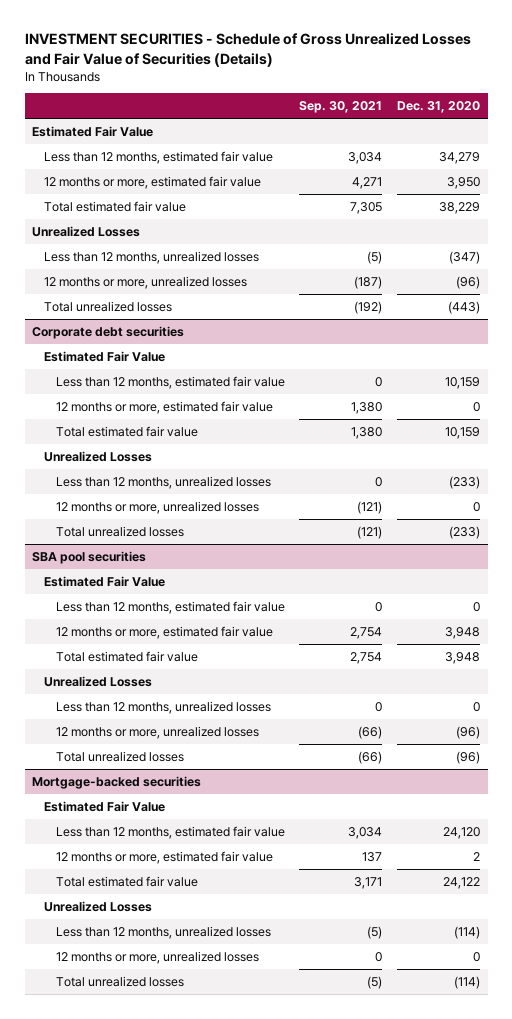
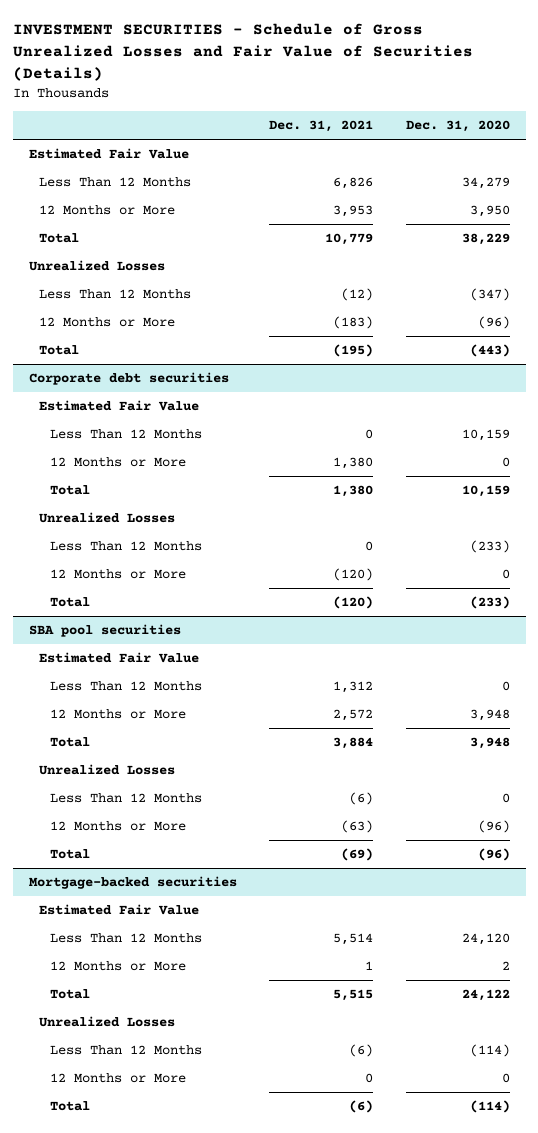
- | Sep. 30, 2021 | Dec. 31, 2020
+ | Dec. 31, 2021 | Dec. 31, 2020
- Less than 12 months, estimated fair value | 3,034 | 34,279
- 12 months or more, estimated fair value | 4,271 | 3,950
- Total estimated fair value | 7,305 | 38,229
+ Less Than 12 Months | 6,826 | 34,279
+ 12 Months or More | 3,953 | 3,950
+ Total | 10,779 | 38,229
- Less than 12 months, unrealized losses | (5) | (347)
- 12 months or more, unrealized losses | (187) | (96)
- Total unrealized losses | (192) | (443)
+ Less Than 12 Months | (12) | (347)
+ 12 Months or More | (183) | (96)
+ Total | (195) | (443)
@ Corporate debt securities
- Less than 12 months, estimated fair value | 0 | 10,159
- 12 months or more, estimated fair value | 1,380 | 0
- Total estimated fair value | 1,380 | 10,159
+ Less Than 12 Months | 0 | 10,159
+ 12 Months or More | 1,380 | 0
+ Total | 1,380 | 10,159
- Less than 12 months, unrealized losses | 0 | (233)
- 12 months or more, unrealized losses | (121) | 0
- Total unrealized losses | (121) | (233)
+ Less Than 12 Months | 0 | (233)
+ 12 Months or More | (120) | 0
+ Total | (120) | (233)
@ SBA pool securities
- Less than 12 months, estimated fair value | 0 | 0
- 12 months or more, estimated fair value | 2,754 | 3,948
- Total estimated fair value | 2,754 | 3,948
+ Less Than 12 Months | 1,312 | 0
+ 12 Months or More | 2,572 | 3,948
+ Total | 3,884 | 3,948
- Less than 12 months, unrealized losses | 0 | 0
- 12 months or more, unrealized losses | (66) | (96)
- Total unrealized losses | (66) | (96)
+ Less Than 12 Months | (6) | 0
+ 12 Months or More | (63) | (96)
+ Total | (69) | (96)
@ Mortgage-backed securities
- Less than 12 months, estimated fair value | 3,034 | 24,120
- 12 months or more, estimated fair value | 137 | 2
- Total estimated fair value | 3,171 | 24,122
+ Less Than 12 Months | 5,514 | 24,120
+ 12 Months or More | 1 | 2
+ Total | 5,515 | 24,122
- Less than 12 months, unrealized losses | (5) | (114)
- 12 months or more, unrealized losses | 0 | 0
- Total unrealized losses | (5) | (114)
+ Less Than 12 Months | (6) | (114)
+ 12 Months or More | 0 | 0
+ Total | (6) | (114)

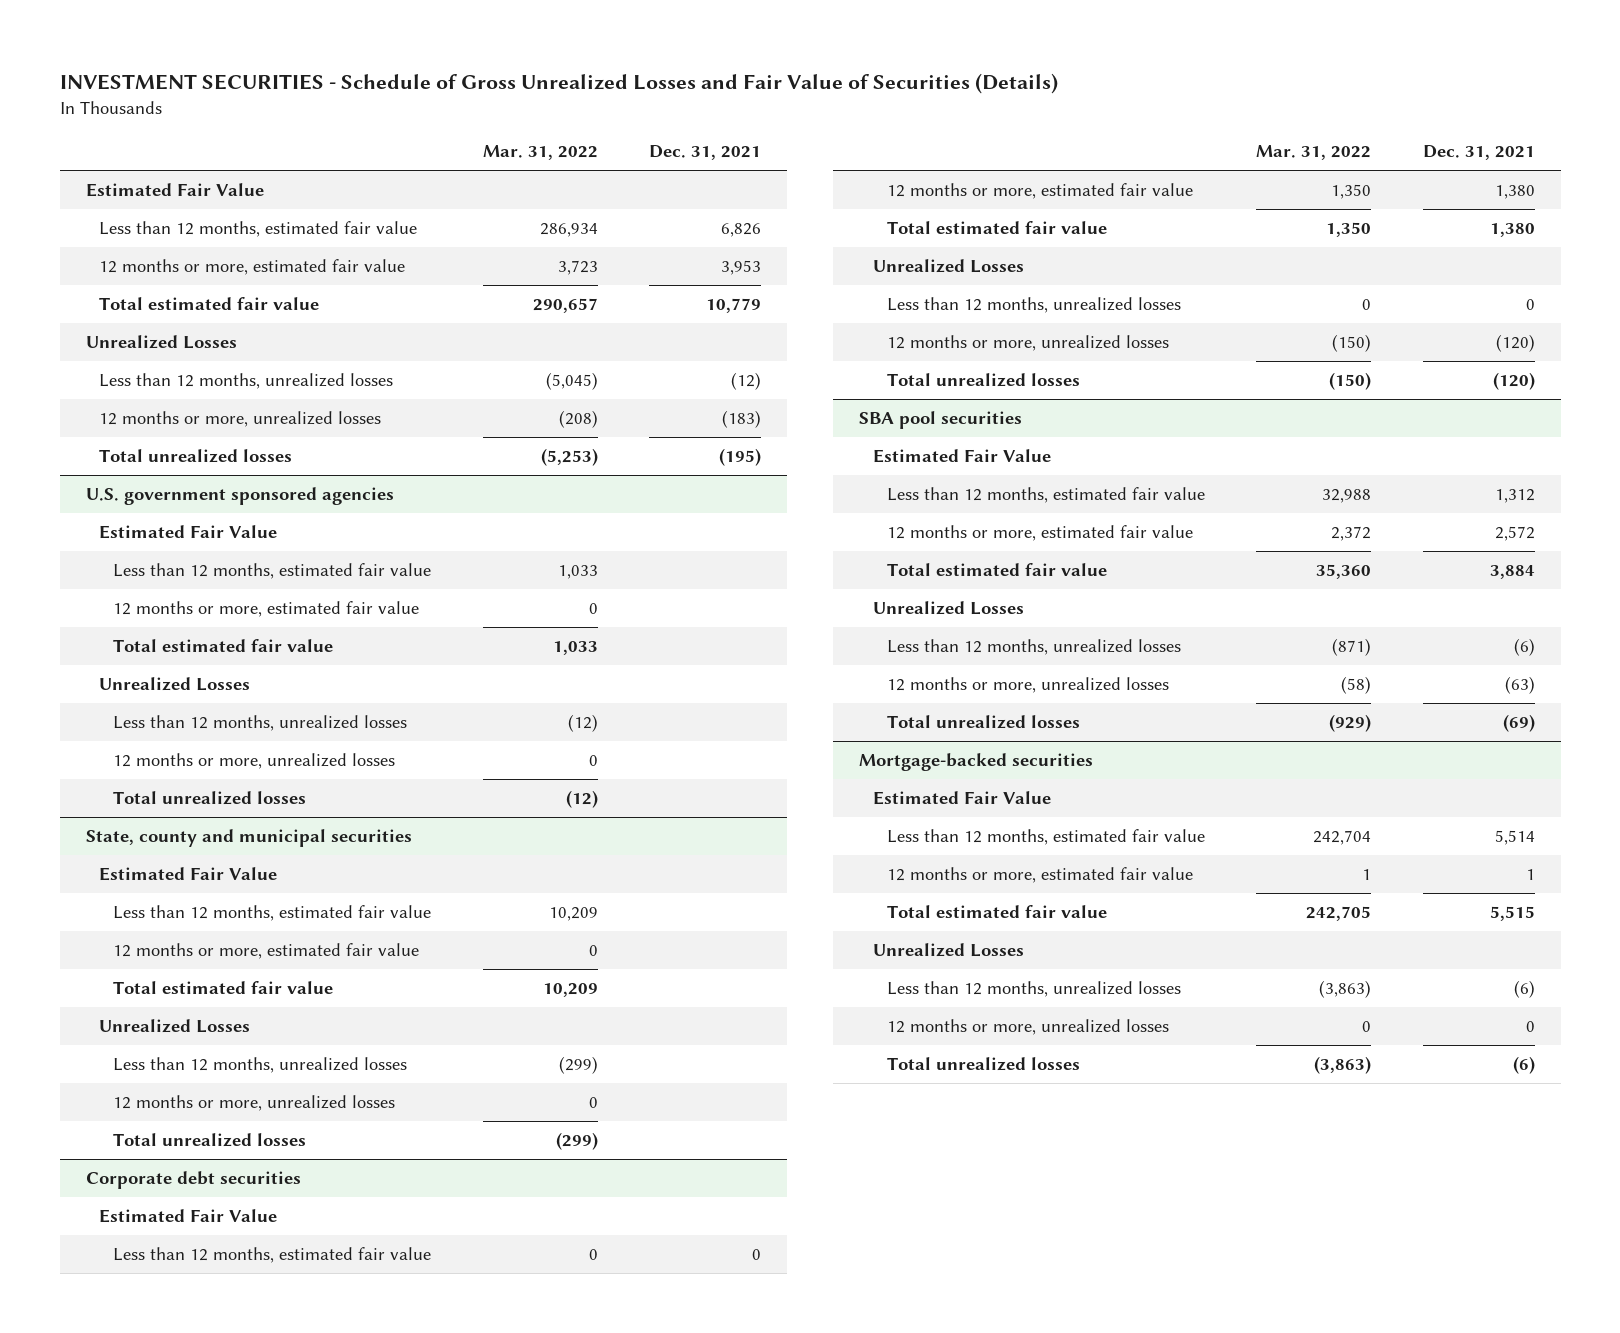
- | Dec. 31, 2021 | Dec. 31, 2020
+ | Mar. 31, 2022 | Dec. 31, 2021
- Less Than 12 Months | 6,826 | 34,279
- 12 Months or More | 3,953 | 3,950
- Total | 10,779 | 38,229
+ Less than 12 months, estimated fair value | 286,934 | 6,826
+ 12 months or more, estimated fair value | 3,723 | 3,953
+ Total estimated fair value | 290,657 | 10,779
- Less Than 12 Months | (12) | (347)
- 12 Months or More | (183) | (96)
- Total | (195) | (443)
+ Less than 12 months, unrealized losses | (5,045) | (12)
+ 12 months or more, unrealized losses | (208) | (183)
+ Total unrealized losses | (5,253) | (195)
+ U.S. government sponsored agencies
+ Estimated Fair Value
+ Less than 12 months, estimated fair value | 1,033 |
+ 12 months or more, estimated fair value | 0 |
+ Total estimated fair value | 1,033 |
+ Unrealized Losses
+ Less than 12 months, unrealized losses | (12) |
+ 12 months or more, unrealized losses | 0 |
+ Total unrealized losses | (12) |
+ State, county and municipal securities
+ Estimated Fair Value
+ Less than 12 months, estimated fair value | 10,209 |
+ 12 months or more, estimated fair value | 0 |
+ Total estimated fair value | 10,209 |
+ Unrealized Losses
+ Less than 12 months, unrealized losses | (299) |
+ 12 months or more, unrealized losses | 0 |
+ Total unrealized losses | (299) |
@ Corporate debt securities
- Less Than 12 Months | 0 | 10,159
- 12 Months or More | 1,380 | 0
- Total | 1,380 | 10,159
+ Less than 12 months, estimated fair value | 0 | 0
+ 12 months or more, estimated fair value | 1,350 | 1,380
+ Total estimated fair value | 1,350 | 1,380
- Less Than 12 Months | 0 | (233)
- 12 Months or More | (120) | 0
- Total | (120) | (233)
+ Less than 12 months, unrealized losses | 0 | 0
+ 12 months or more, unrealized losses | (150) | (120)
+ Total unrealized losses | (150) | (120)
@ SBA pool securities
- Less Than 12 Months | 1,312 | 0
- 12 Months or More | 2,572 | 3,948
- Total | 3,884 | 3,948
+ Less than 12 months, estimated fair value | 32,988 | 1,312
+ 12 months or more, estimated fair value | 2,372 | 2,572
+ Total estimated fair value | 35,360 | 3,884
- Less Than 12 Months | (6) | 0
- 12 Months or More | (63) | (96)
- Total | (69) | (96)
+ Less than 12 months, unrealized losses | (871) | (6)
+ 12 months or more, unrealized losses | (58) | (63)
+ Total unrealized losses | (929) | (69)
@ Mortgage-backed securities
- Less Than 12 Months | 5,514 | 24,120
- 12 Months or More | 1 | 2
- Total | 5,515 | 24,122
+ Less than 12 months, estimated fair value | 242,704 | 5,514
+ 12 months or more, estimated fair value | 1 | 1
+ Total estimated fair value | 242,705 | 5,515
- Less Than 12 Months | (6) | (114)
- 12 Months or More | 0 | 0
- Total | (6) | (114)
+ Less than 12 months, unrealized losses | (3,863) | (6)
+ 12 months or more, unrealized losses | 0 | 0
+ Total unrealized losses | (3,863) | (6)

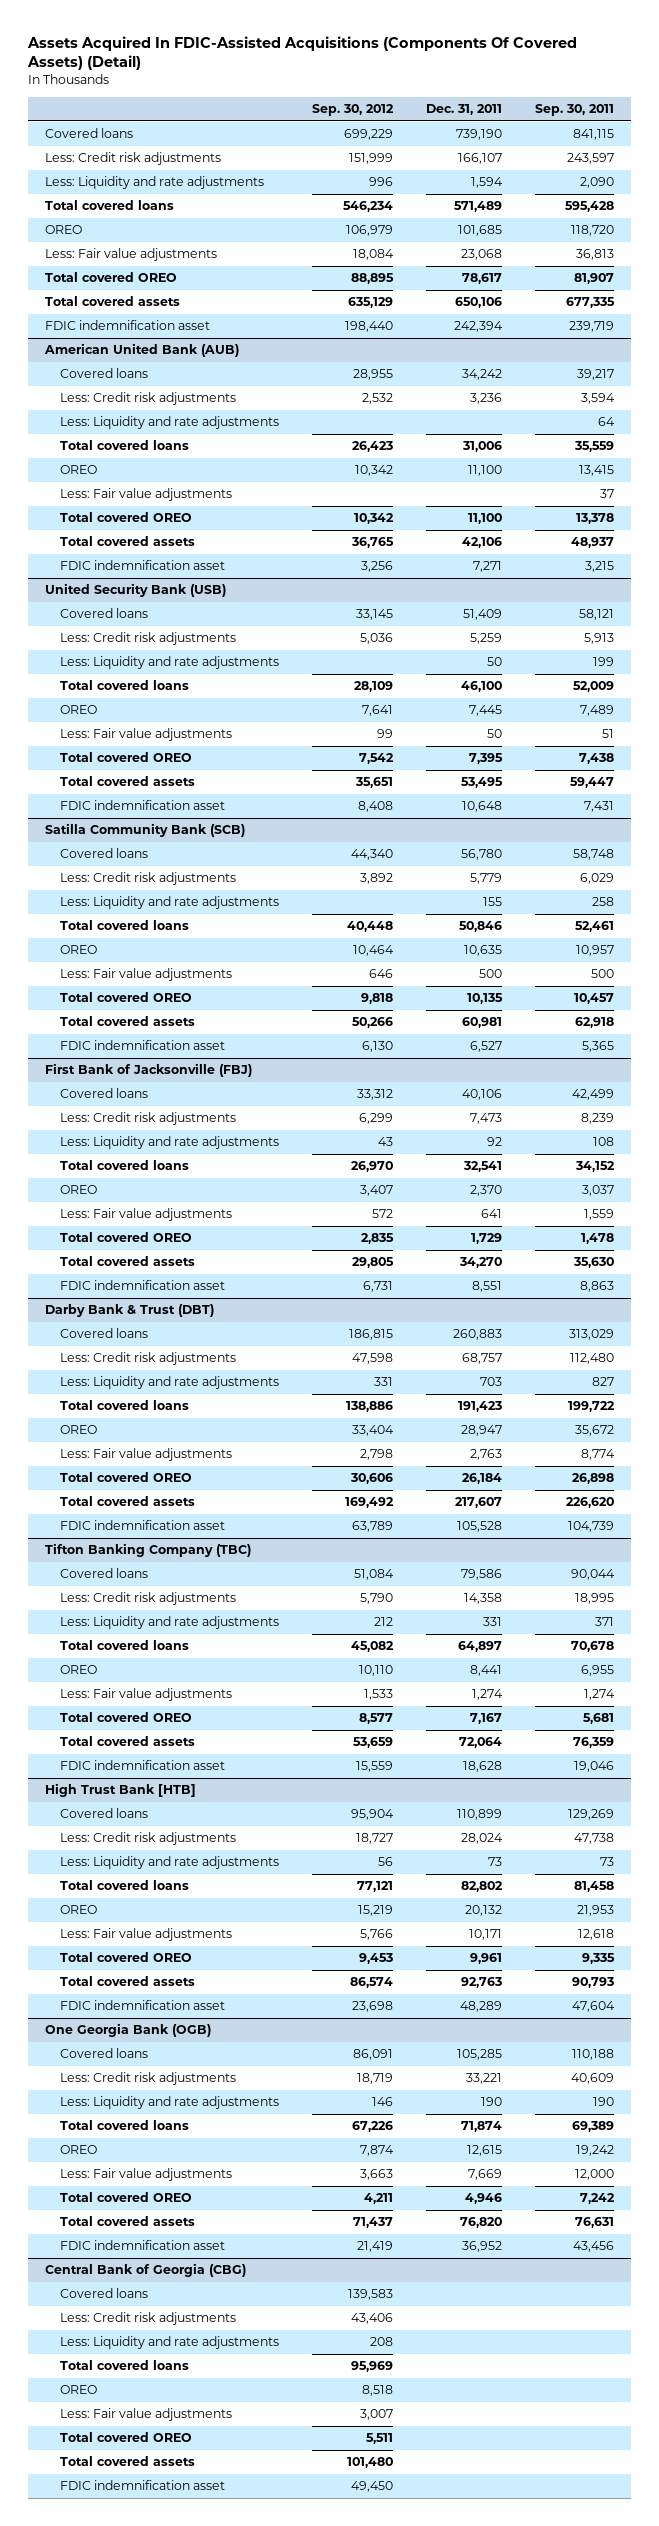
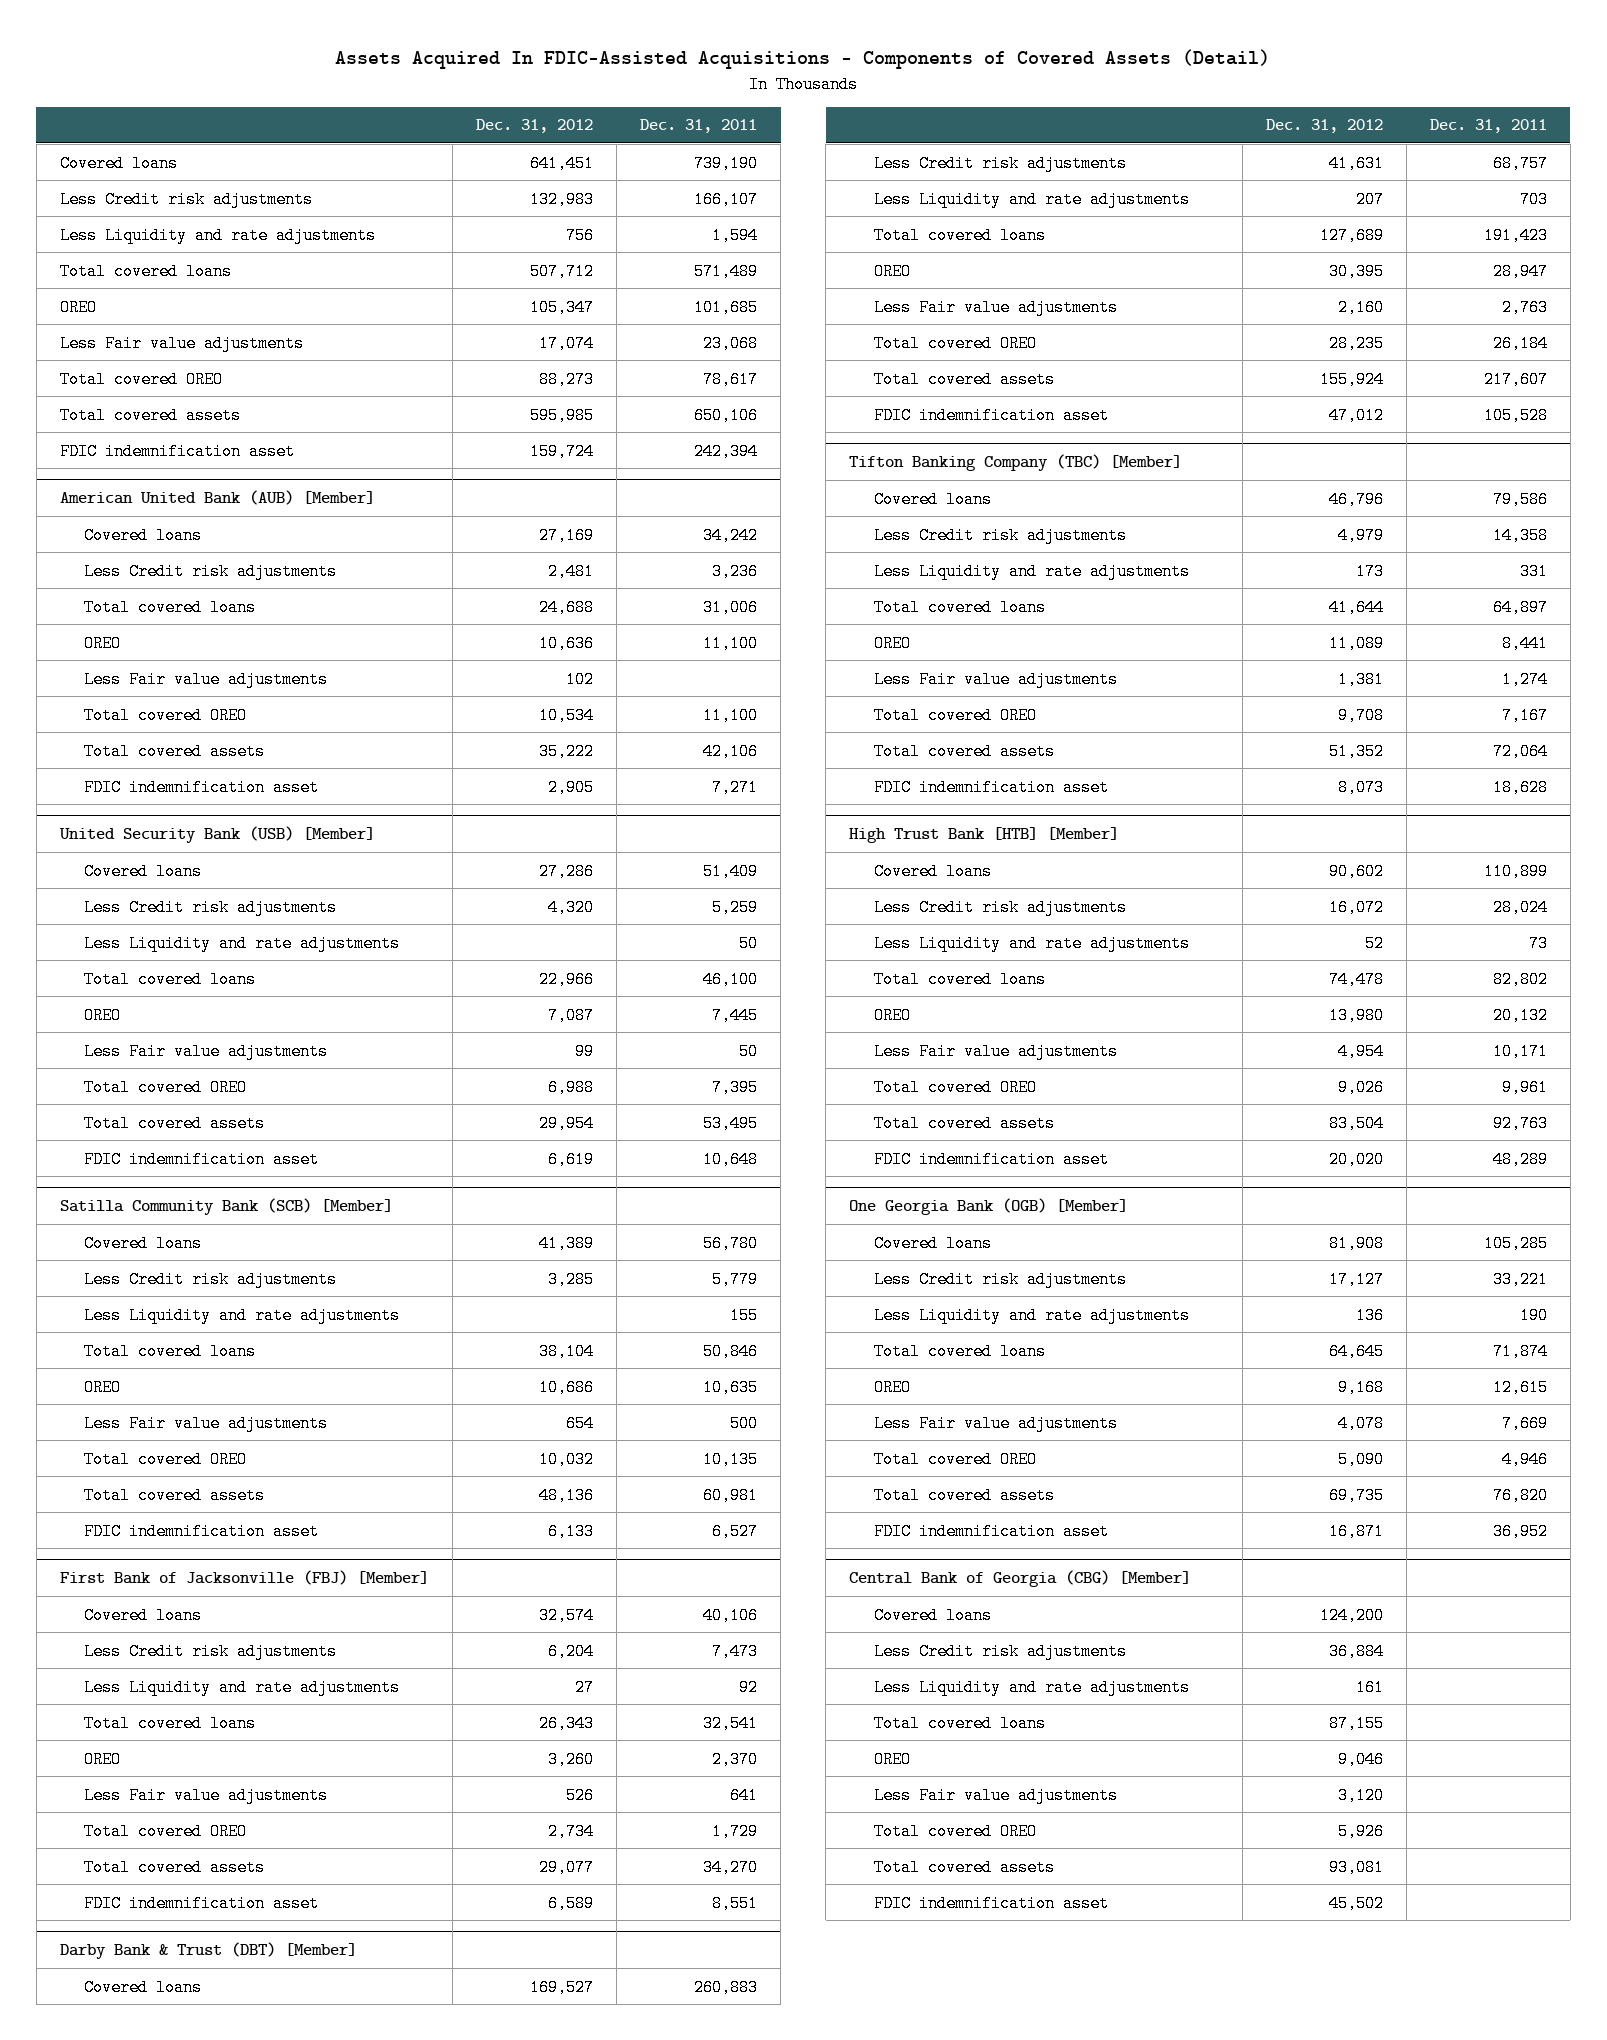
- Assets Acquired In FDIC-Assisted Acquisitions (Components Of Covered Assets) (Detail)
+ Assets Acquired In FDIC-Assisted Acquisitions - Components of Covered Assets (Detail)
- | Sep. 30, 2012 | Dec. 31, 2011 | Sep. 30, 2011
+ | Dec. 31, 2012 | Dec. 31, 2011
- Less: Credit risk adjustments | 151,999 | 166,107 | 243,597
- Less: Liquidity and rate adjustments | 996 | 1,594 | 2,090
+ Less Credit risk adjustments | 132,983 | 166,107
+ Less Liquidity and rate adjustments | 756 | 1,594
- Less: Fair value adjustments | 18,084 | 23,068 | 36,813
+ Less Fair value adjustments | 17,074 | 23,068
- American United Bank (AUB)
+ American United Bank (AUB) [Member]
- Less: Credit risk adjustments | 2,532 | 3,236 | 3,594
- Less: Liquidity and rate adjustments | | | 64
+ Less Credit risk adjustments | 2,481 | 3,236
- Less: Fair value adjustments | | | 37
+ Less Fair value adjustments | 102 |
- United Security Bank (USB)
+ United Security Bank (USB) [Member]
- Less: Credit risk adjustments | 5,036 | 5,259 | 5,913
- Less: Liquidity and rate adjustments | | 50 | 199
+ Less Credit risk adjustments | 4,320 | 5,259
+ Less Liquidity and rate adjustments | | 50
- Less: Fair value adjustments | 99 | 50 | 51
+ Less Fair value adjustments | 99 | 50
- Satilla Community Bank (SCB)
+ Satilla Community Bank (SCB) [Member]
- Less: Credit risk adjustments | 3,892 | 5,779 | 6,029
- Less: Liquidity and rate adjustments | | 155 | 258
+ Less Credit risk adjustments | 3,285 | 5,779
+ Less Liquidity and rate adjustments | | 155
- Less: Fair value adjustments | 646 | 500 | 500
+ Less Fair value adjustments | 654 | 500
- First Bank of Jacksonville (FBJ)
+ First Bank of Jacksonville (FBJ) [Member]
- Less: Credit risk adjustments | 6,299 | 7,473 | 8,239
- Less: Liquidity and rate adjustments | 43 | 92 | 108
+ Less Credit risk adjustments | 6,204 | 7,473
+ Less Liquidity and rate adjustments | 27 | 92
- Less: Fair value adjustments | 572 | 641 | 1,559
+ Less Fair value adjustments | 526 | 641
- Darby Bank & Trust (DBT)
+ Darby Bank & Trust (DBT) [Member]
- Less: Credit risk adjustments | 47,598 | 68,757 | 112,480
- Less: Liquidity and rate adjustments | 331 | 703 | 827
+ Less Credit risk adjustments | 41,631 | 68,757
+ Less Liquidity and rate adjustments | 207 | 703
- Less: Fair value adjustments | 2,798 | 2,763 | 8,774
+ Less Fair value adjustments | 2,160 | 2,763
- Tifton Banking Company (TBC)
+ Tifton Banking Company (TBC) [Member]
- Less: Credit risk adjustments | 5,790 | 14,358 | 18,995
- Less: Liquidity and rate adjustments | 212 | 331 | 371
+ Less Credit risk adjustments | 4,979 | 14,358
+ Less Liquidity and rate adjustments | 173 | 331
- Less: Fair value adjustments | 1,533 | 1,274 | 1,274
+ Less Fair value adjustments | 1,381 | 1,274
- High Trust Bank [HTB]
+ High Trust Bank [HTB] [Member]
- Less: Credit risk adjustments | 18,727 | 28,024 | 47,738
- Less: Liquidity and rate adjustments | 56 | 73 | 73
+ Less Credit risk adjustments | 16,072 | 28,024
+ Less Liquidity and rate adjustments | 52 | 73
- Less: Fair value adjustments | 5,766 | 10,171 | 12,618
+ Less Fair value adjustments | 4,954 | 10,171
- One Georgia Bank (OGB)
+ One Georgia Bank (OGB) [Member]
- Less: Credit risk adjustments | 18,719 | 33,221 | 40,609
- Less: Liquidity and rate adjustments | 146 | 190 | 190
+ Less Credit risk adjustments | 17,127 | 33,221
+ Less Liquidity and rate adjustments | 136 | 190
- Less: Fair value adjustments | 3,663 | 7,669 | 12,000
+ Less Fair value adjustments | 4,078 | 7,669
- Central Bank of Georgia (CBG)
+ Central Bank of Georgia (CBG) [Member]
- Less: Credit risk adjustments | 43,406 | |
- Less: Liquidity and rate adjustments | 208 | |
+ Less Credit risk adjustments | 36,884 |
+ Less Liquidity and rate adjustments | 161 |
- Less: Fair value adjustments | 3,007 | |
+ Less Fair value adjustments | 3,120 |

